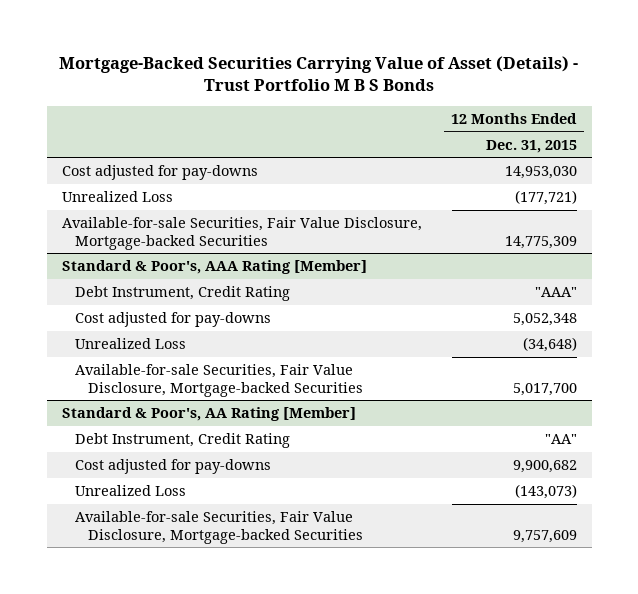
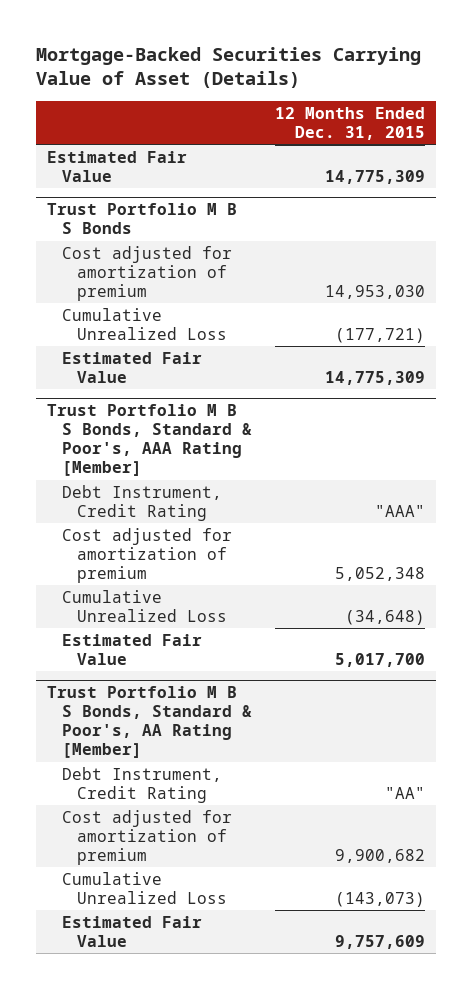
- Mortgage-Backed Securities Carrying Value of Asset (Details) - Trust Portfolio M B S Bonds
+ Mortgage-Backed Securities Carrying Value of Asset (Details)
- Cost adjusted for pay-downs | 14,953,030
- Unrealized Loss | (177,721)
- Available-for-sale Securities, Fair Value Disclosure, Mortgage-backed Securities | 14,775,309
- Standard & Poor's, AAA Rating [Member]
+ Estimated Fair Value | 14,775,309
+ Trust Portfolio M B S Bonds
+ Cost adjusted for amortization of premium | 14,953,030
+ Cumulative Unrealized Loss | (177,721)
+ Estimated Fair Value | 14,775,309
+ Trust Portfolio M B S Bonds, Standard & Poor's, AAA Rating [Member]
- Cost adjusted for pay-downs | 5,052,348
- Unrealized Loss | (34,648)
- Available-for-sale Securities, Fair Value Disclosure, Mortgage-backed Securities | 5,017,700
- Standard & Poor's, AA Rating [Member]
+ Cost adjusted for amortization of premium | 5,052,348
+ Cumulative Unrealized Loss | (34,648)
+ Estimated Fair Value | 5,017,700
+ Trust Portfolio M B S Bonds, Standard & Poor's, AA Rating [Member]
- Cost adjusted for pay-downs | 9,900,682
- Unrealized Loss | (143,073)
- Available-for-sale Securities, Fair Value Disclosure, Mortgage-backed Securities | 9,757,609
+ Cost adjusted for amortization of premium | 9,900,682
+ Cumulative Unrealized Loss | (143,073)
+ Estimated Fair Value | 9,757,609

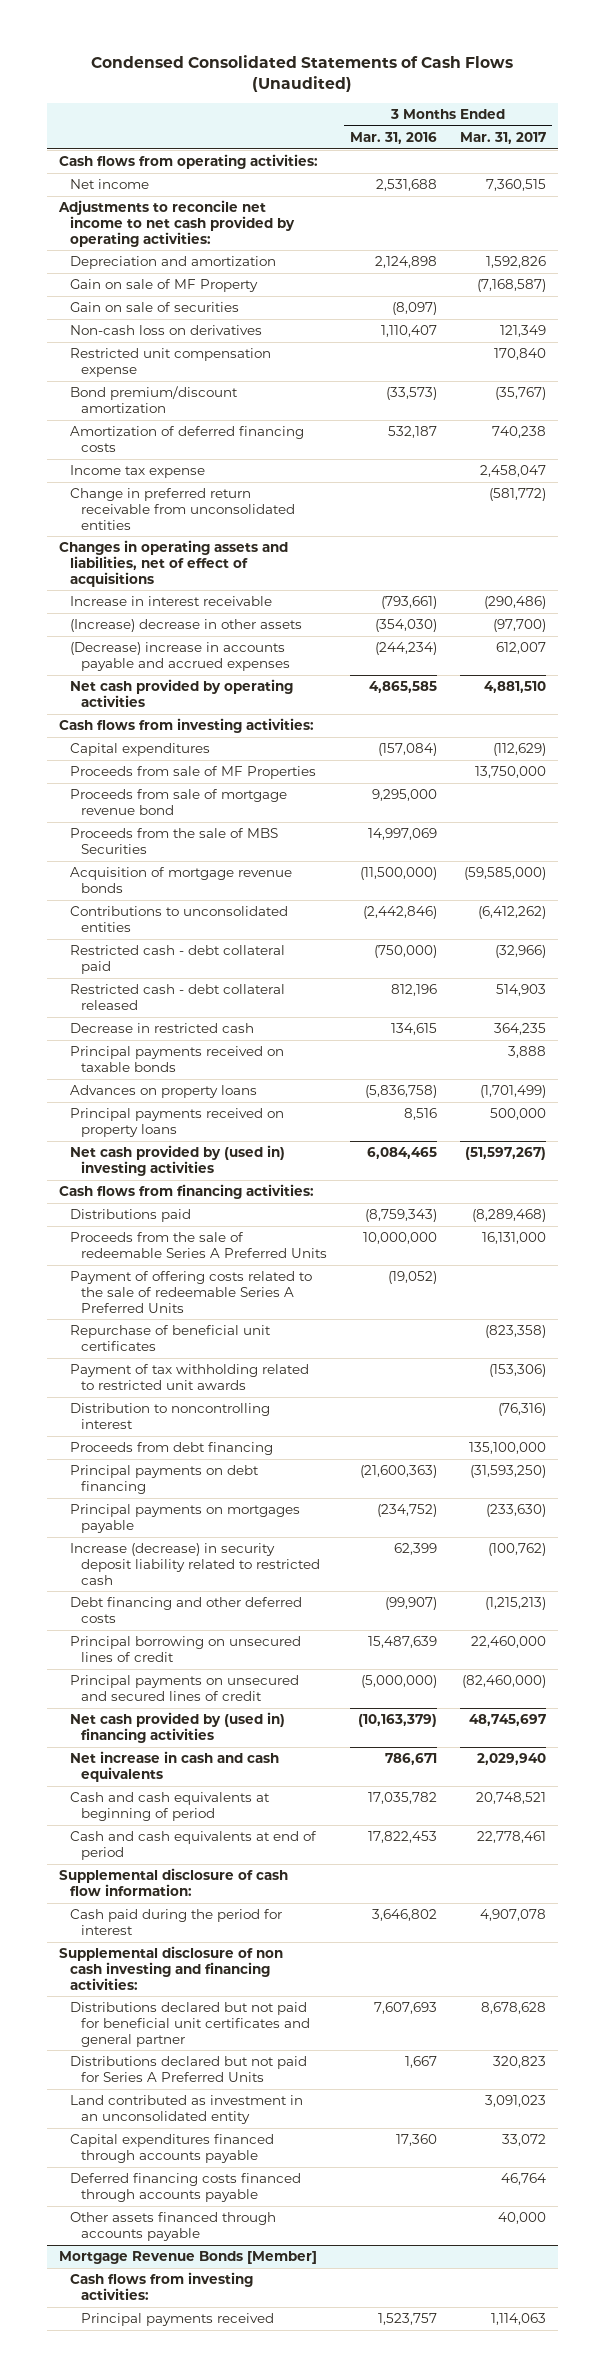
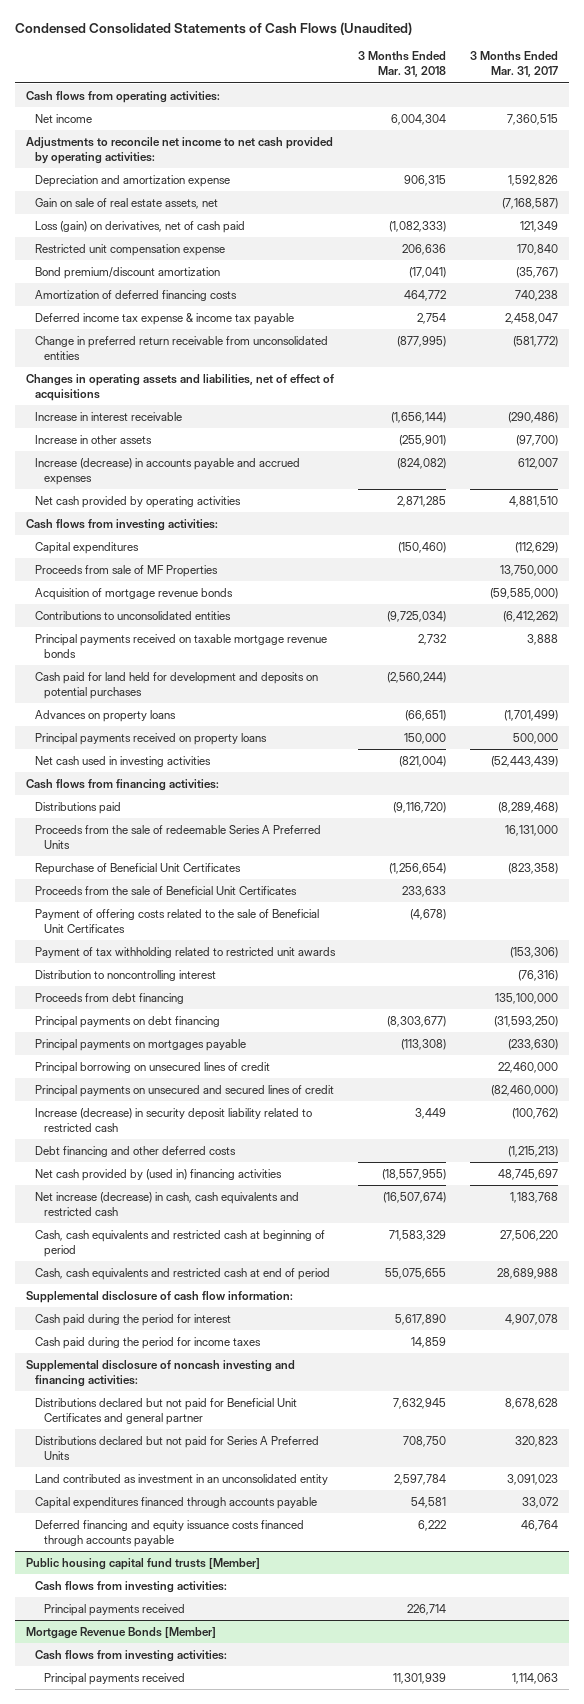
- | 3 Months Ended Mar. 31, 2016 | 3 Months Ended Mar. 31, 2017
+ | 3 Months Ended Mar. 31, 2018 | 3 Months Ended Mar. 31, 2017
- Depreciation and amortization | 2,124,898 | 1,592,826
- Gain on sale of MF Property | | (7,168,587)
- Gain on sale of securities | (8,097) |
- Non-cash loss on derivatives | 1,110,407 | 121,349
+ Depreciation and amortization expense | 906,315 | 1,592,826
+ Gain on sale of real estate assets, net | | (7,168,587)
+ Loss (gain) on derivatives, net of cash paid | (1,082,333) | 121,349
- Income tax expense | | 2,458,047
+ Deferred income tax expense & income tax payable | 2,754 | 2,458,047
- (Increase) decrease in other assets | (354,030) | (97,700)
- (Decrease) increase in accounts payable and accrued expenses | (244,234) | 612,007
+ Increase in other assets | (255,901) | (97,700)
+ Increase (decrease) in accounts payable and accrued expenses | (824,082) | 612,007
- Proceeds from sale of mortgage revenue bond | 9,295,000 |
- Proceeds from the sale of MBS Securities | 14,997,069 |
- Restricted cash - debt collateral paid | (750,000) | (32,966)
- Restricted cash - debt collateral released | 812,196 | 514,903
- Decrease in restricted cash | 134,615 | 364,235
- Principal payments received on taxable bonds | | 3,888
+ Principal payments received on taxable mortgage revenue bonds | 2,732 | 3,888
+ Cash paid for land held for development and deposits on potential purchases | (2,560,244) |
- Net cash provided by (used in) investing activities | 6,084,465 | (51,597,267)
+ Net cash used in investing activities | (821,004) | (52,443,439)
- Payment of offering costs related to the sale of redeemable Series A Preferred Units | (19,052) |
- Repurchase of beneficial unit certificates | | (823,358)
+ Repurchase of Beneficial Unit Certificates | (1,256,654) | (823,358)
+ Proceeds from the sale of Beneficial Unit Certificates | 233,633 |
+ Payment of offering costs related to the sale of Beneficial Unit Certificates | (4,678) |
moved down: Increase (decrease) in security deposit liability related to restricted cash | 3,449 | (100,762)
moved down: Debt financing and other deferred costs | | (1,215,213)
- Net increase in cash and cash equivalents | 786,671 | 2,029,940
- Cash and cash equivalents at beginning of period | 17,035,782 | 20,748,521
- Cash and cash equivalents at end of period | 17,822,453 | 22,778,461
+ Net increase (decrease) in cash, cash equivalents and restricted cash | (16,507,674) | 1,183,768
+ Cash, cash equivalents and restricted cash at beginning of period | 71,583,329 | 27,506,220
+ Cash, cash equivalents and restricted cash at end of period | 55,075,655 | 28,689,988
- Supplemental disclosure of non cash investing and financing activities:
- Distributions declared but not paid for beneficial unit certificates and general partner | 7,607,693 | 8,678,628
+ Cash paid during the period for income taxes | 14,859 |
+ Supplemental disclosure of noncash investing and financing activities:
+ Distributions declared but not paid for Beneficial Unit Certificates and general partner | 7,632,945 | 8,678,628
- Deferred financing costs financed through accounts payable | | 46,764
- Other assets financed through accounts payable | | 40,000
+ Deferred financing and equity issuance costs financed through accounts payable | 6,222 | 46,764
+ Public housing capital fund trusts [Member]
+ Cash flows from investing activities:
+ Principal payments received | 226,714 |

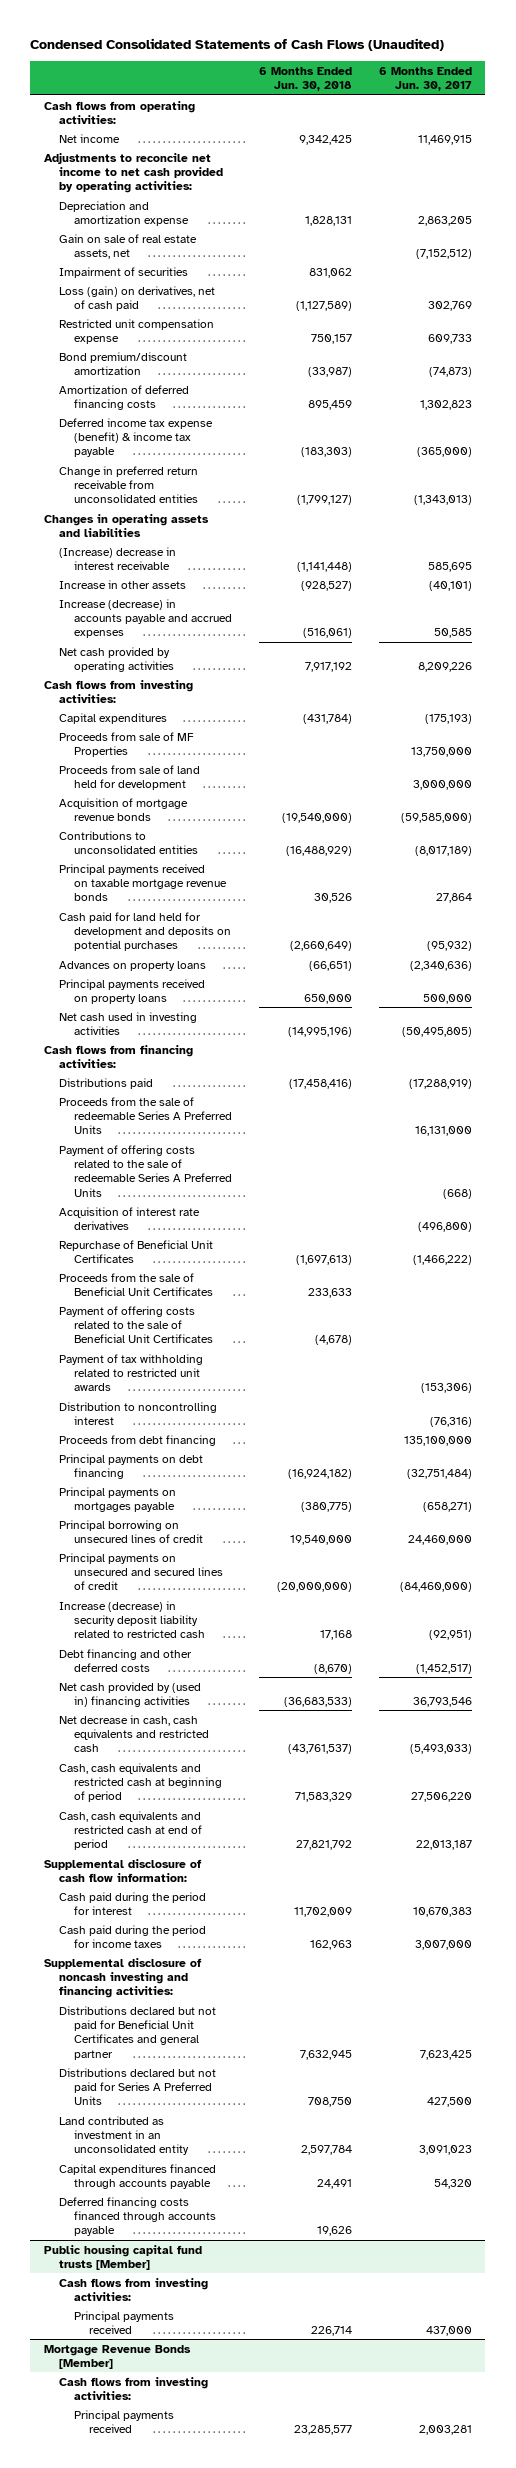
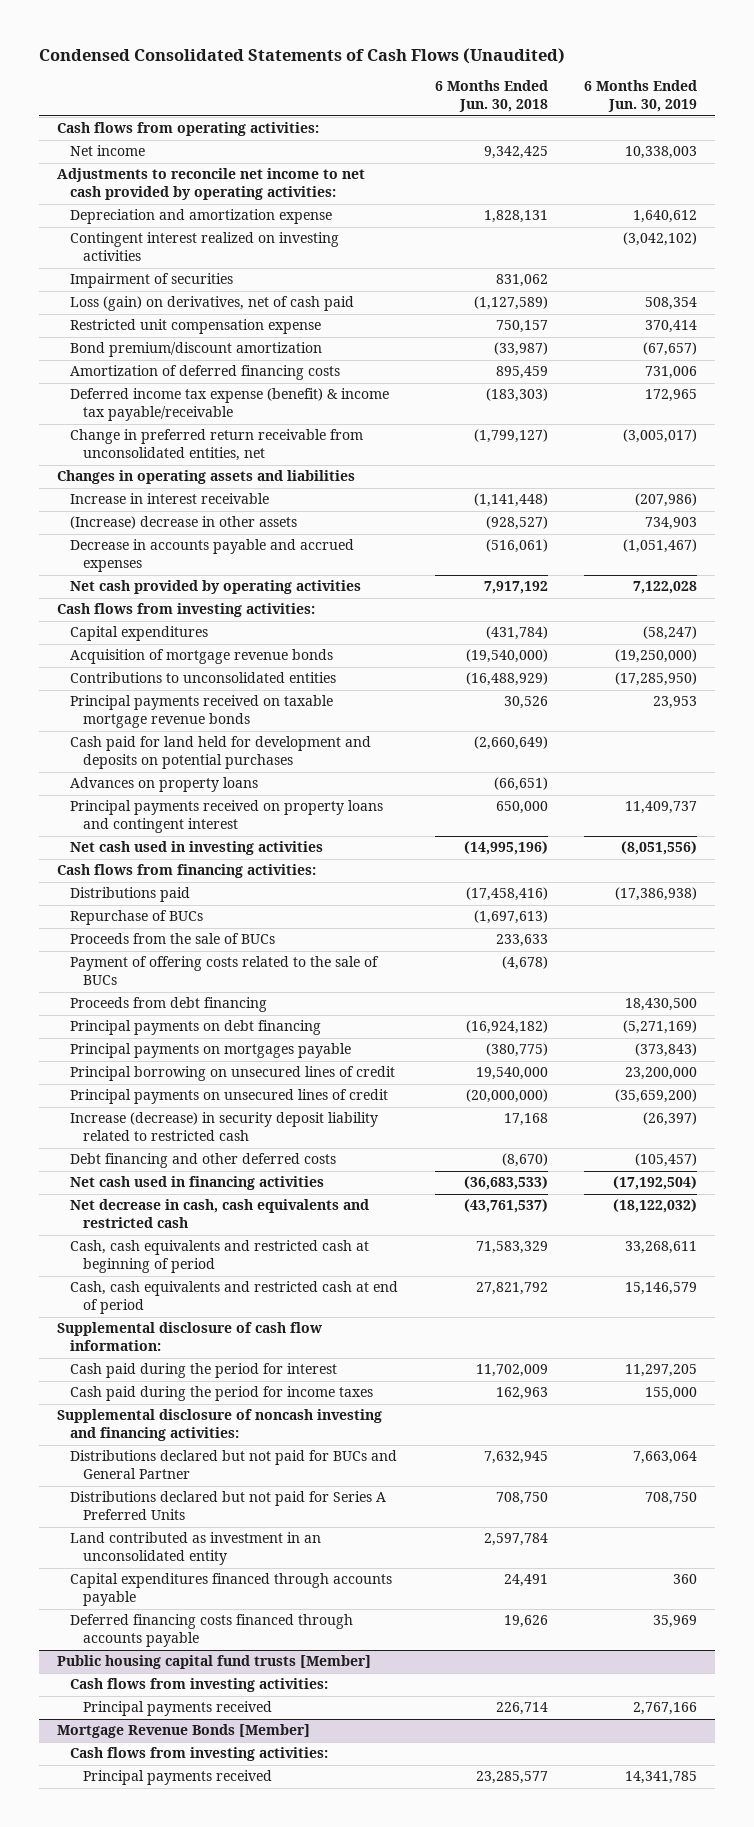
- | 6 Months Ended Jun. 30, 2018 | 6 Months Ended Jun. 30, 2017
+ | 6 Months Ended Jun. 30, 2018 | 6 Months Ended Jun. 30, 2019
- Gain on sale of real estate assets, net | | (7,152,512)
+ Contingent interest realized on investing activities | | (3,042,102)
- Deferred income tax expense (benefit) & income tax payable | (183,303) | (365,000)
- Change in preferred return receivable from unconsolidated entities | (1,799,127) | (1,343,013)
+ Deferred income tax expense (benefit) & income tax payable/receivable | (183,303) | 172,965
+ Change in preferred return receivable from unconsolidated entities, net | (1,799,127) | (3,005,017)
- (Increase) decrease in interest receivable | (1,141,448) | 585,695
- Increase in other assets | (928,527) | (40,101)
- Increase (decrease) in accounts payable and accrued expenses | (516,061) | 50,585
+ Increase in interest receivable | (1,141,448) | (207,986)
+ (Increase) decrease in other assets | (928,527) | 734,903
+ Decrease in accounts payable and accrued expenses | (516,061) | (1,051,467)
- Proceeds from sale of MF Properties | | 13,750,000
- Proceeds from sale of land held for development | | 3,000,000
- Principal payments received on property loans | 650,000 | 500,000
+ Principal payments received on property loans and contingent interest | 650,000 | 11,409,737
- Proceeds from the sale of redeemable Series A Preferred Units | | 16,131,000
- Payment of offering costs related to the sale of redeemable Series A Preferred Units | | (668)
- Acquisition of interest rate derivatives | | (496,800)
- Repurchase of Beneficial Unit Certificates | (1,697,613) | (1,466,222)
- Proceeds from the sale of Beneficial Unit Certificates | 233,633 |
- Payment of offering costs related to the sale of Beneficial Unit Certificates | (4,678) |
- Payment of tax withholding related to restricted unit awards | | (153,306)
- Distribution to noncontrolling interest | | (76,316)
+ Repurchase of BUCs | (1,697,613) |
+ Proceeds from the sale of BUCs | 233,633 |
+ Payment of offering costs related to the sale of BUCs | (4,678) |
- Principal payments on unsecured and secured lines of credit | (20,000,000) | (84,460,000)
+ Principal payments on unsecured lines of credit | (20,000,000) | (35,659,200)
- Net cash provided by (used in) financing activities | (36,683,533) | 36,793,546
+ Net cash used in financing activities | (36,683,533) | (17,192,504)
- Distributions declared but not paid for Beneficial Unit Certificates and general partner | 7,632,945 | 7,623,425
+ Distributions declared but not paid for BUCs and General Partner | 7,632,945 | 7,663,064

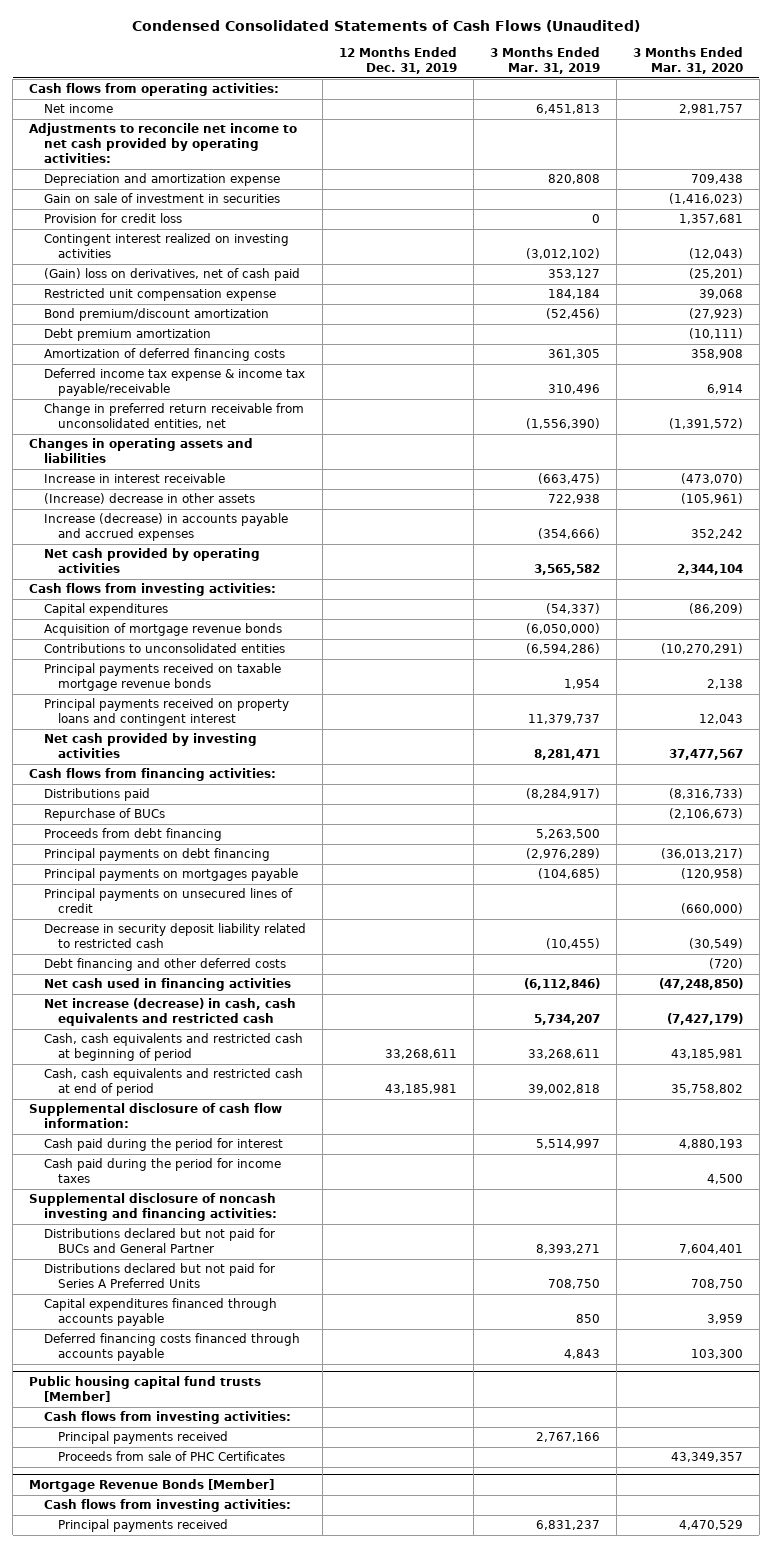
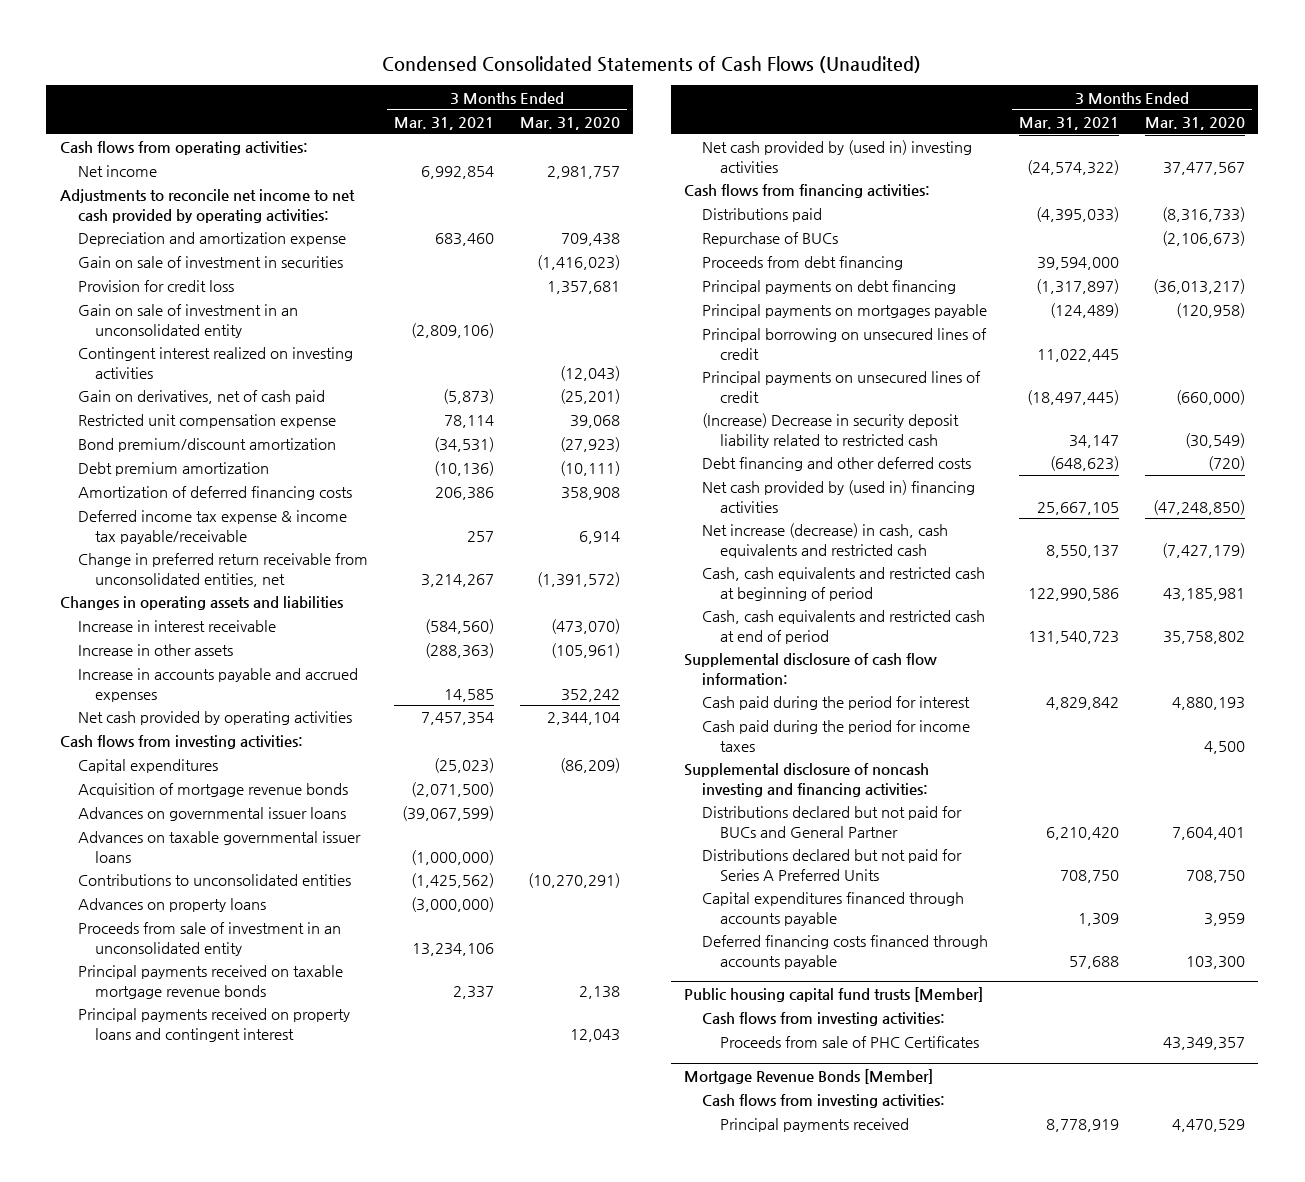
- | 12 Months Ended Dec. 31, 2019 | 3 Months Ended Mar. 31, 2019 | 3 Months Ended Mar. 31, 2020
+ | 3 Months Ended Mar. 31, 2021 | 3 Months Ended Mar. 31, 2020
+ Gain on sale of investment in an unconsolidated entity | (2,809,106) |
- (Gain) loss on derivatives, net of cash paid | | 353,127 | (25,201)
+ Gain on derivatives, net of cash paid | (5,873) | (25,201)
- (Increase) decrease in other assets | | 722,938 | (105,961)
- Increase (decrease) in accounts payable and accrued expenses | | (354,666) | 352,242
+ Increase in other assets | (288,363) | (105,961)
+ Increase in accounts payable and accrued expenses | 14,585 | 352,242
+ Advances on governmental issuer loans | (39,067,599) |
+ Advances on taxable governmental issuer loans | (1,000,000) |
+ Advances on property loans | (3,000,000) |
+ Proceeds from sale of investment in an unconsolidated entity | 13,234,106 |
- Net cash provided by investing activities | | 8,281,471 | 37,477,567
+ Net cash provided by (used in) investing activities | (24,574,322) | 37,477,567
+ Principal borrowing on unsecured lines of credit | 11,022,445 |
- Decrease in security deposit liability related to restricted cash | | (10,455) | (30,549)
+ (Increase) Decrease in security deposit liability related to restricted cash | 34,147 | (30,549)
- Net cash used in financing activities | | (6,112,846) | (47,248,850)
+ Net cash provided by (used in) financing activities | 25,667,105 | (47,248,850)
@ Public housing capital fund trusts [Member]
- Principal payments received | | 2,767,166 |

